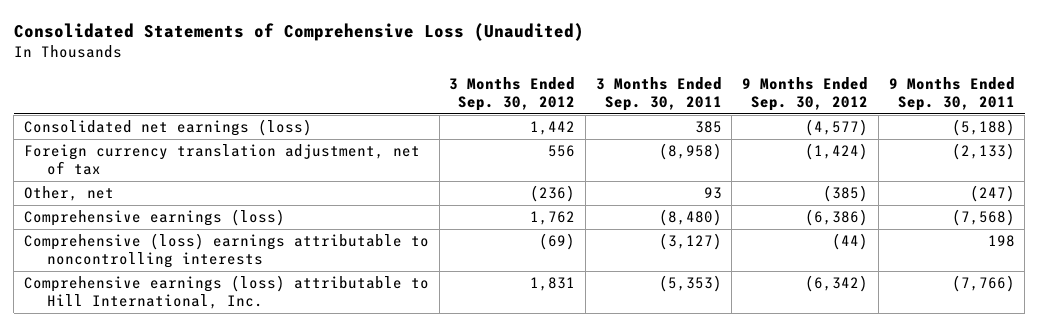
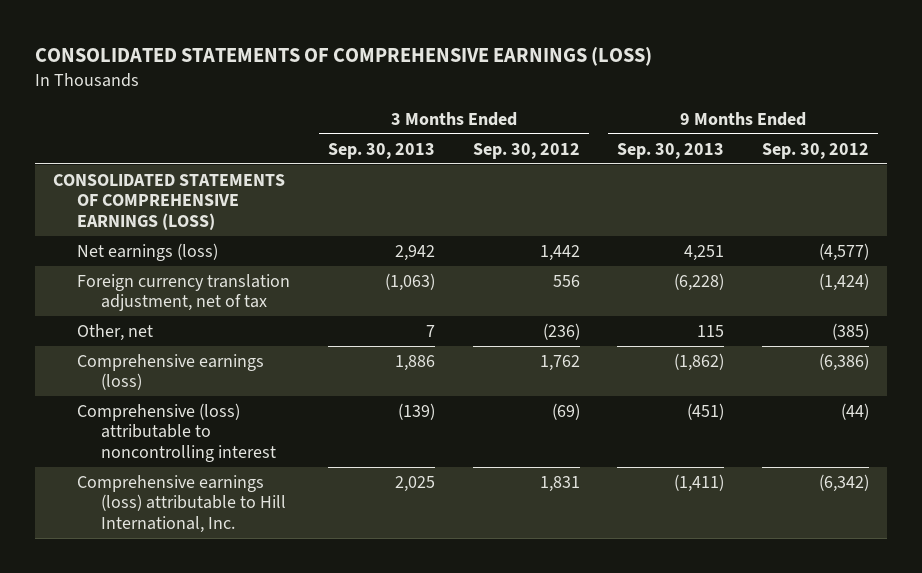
- Consolidated Statements of Comprehensive Loss (Unaudited)
+ CONSOLIDATED STATEMENTS OF COMPREHENSIVE EARNINGS (LOSS)
- | 3 Months Ended Sep. 30, 2012 | 3 Months Ended Sep. 30, 2011 | 9 Months Ended Sep. 30, 2012 | 9 Months Ended Sep. 30, 2011
+ | 3 Months Ended Sep. 30, 2013 | 3 Months Ended Sep. 30, 2012 | 9 Months Ended Sep. 30, 2013 | 9 Months Ended Sep. 30, 2012
- Consolidated net earnings (loss) | 1,442 | 385 | (4,577) | (5,188)
+ CONSOLIDATED STATEMENTS OF COMPREHENSIVE EARNINGS (LOSS)
+ Net earnings (loss) | 2,942 | 1,442 | 4,251 | (4,577)
- Comprehensive (loss) earnings attributable to noncontrolling interests | (69) | (3,127) | (44) | 198
+ Comprehensive (loss) attributable to noncontrolling interest | (139) | (69) | (451) | (44)

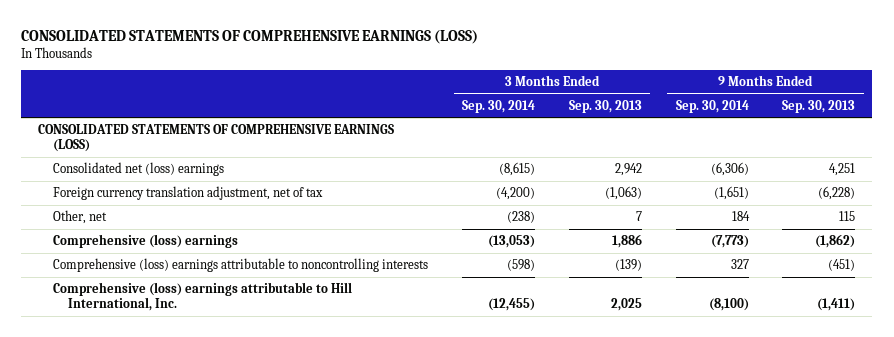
- | 3 Months Ended Sep. 30, 2013 | 3 Months Ended Sep. 30, 2012 | 9 Months Ended Sep. 30, 2013 | 9 Months Ended Sep. 30, 2012
+ | 3 Months Ended Sep. 30, 2014 | 3 Months Ended Sep. 30, 2013 | 9 Months Ended Sep. 30, 2014 | 9 Months Ended Sep. 30, 2013
- Net earnings (loss) | 2,942 | 1,442 | 4,251 | (4,577)
+ Consolidated net (loss) earnings | (8,615) | 2,942 | (6,306) | 4,251
- Comprehensive earnings (loss) | 1,886 | 1,762 | (1,862) | (6,386)
- Comprehensive (loss) attributable to noncontrolling interest | (139) | (69) | (451) | (44)
- Comprehensive earnings (loss) attributable to Hill International, Inc. | 2,025 | 1,831 | (1,411) | (6,342)
+ Comprehensive (loss) earnings | (13,053) | 1,886 | (7,773) | (1,862)
+ Comprehensive (loss) earnings attributable to noncontrolling interests | (598) | (139) | 327 | (451)
+ Comprehensive (loss) earnings attributable to Hill International, Inc. | (12,455) | 2,025 | (8,100) | (1,411)

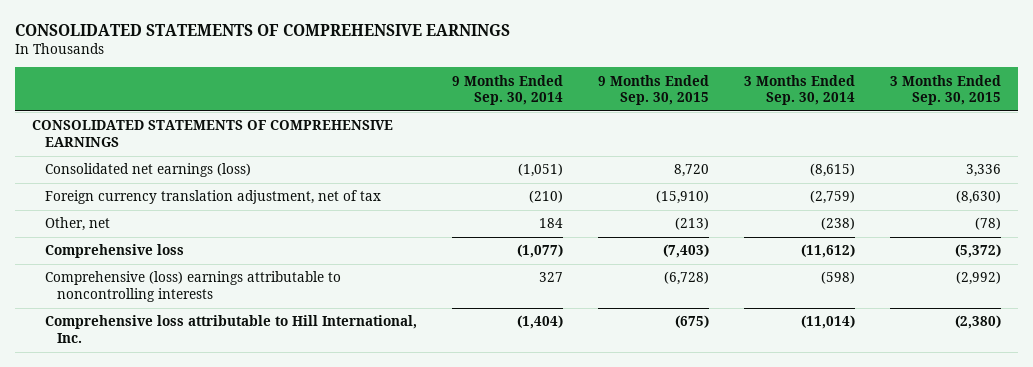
- CONSOLIDATED STATEMENTS OF COMPREHENSIVE EARNINGS (LOSS)
+ CONSOLIDATED STATEMENTS OF COMPREHENSIVE EARNINGS
- | 3 Months Ended Sep. 30, 2014 | 3 Months Ended Sep. 30, 2013 | 9 Months Ended Sep. 30, 2014 | 9 Months Ended Sep. 30, 2013
+ | 9 Months Ended Sep. 30, 2014 | 9 Months Ended Sep. 30, 2015 | 3 Months Ended Sep. 30, 2014 | 3 Months Ended Sep. 30, 2015
- CONSOLIDATED STATEMENTS OF COMPREHENSIVE EARNINGS (LOSS)
- Consolidated net (loss) earnings | (8,615) | 2,942 | (6,306) | 4,251
- Foreign currency translation adjustment, net of tax | (4,200) | (1,063) | (1,651) | (6,228)
+ CONSOLIDATED STATEMENTS OF COMPREHENSIVE EARNINGS
+ Consolidated net earnings (loss) | (1,051) | 8,720 | (8,615) | 3,336
+ Foreign currency translation adjustment, net of tax | (210) | (15,910) | (2,759) | (8,630)
- Comprehensive (loss) earnings | (13,053) | 1,886 | (7,773) | (1,862)
+ Comprehensive loss | (1,077) | (7,403) | (11,612) | (5,372)
- Comprehensive (loss) earnings attributable to Hill International, Inc. | (12,455) | 2,025 | (8,100) | (1,411)
+ Comprehensive loss attributable to Hill International, Inc. | (1,404) | (675) | (11,014) | (2,380)

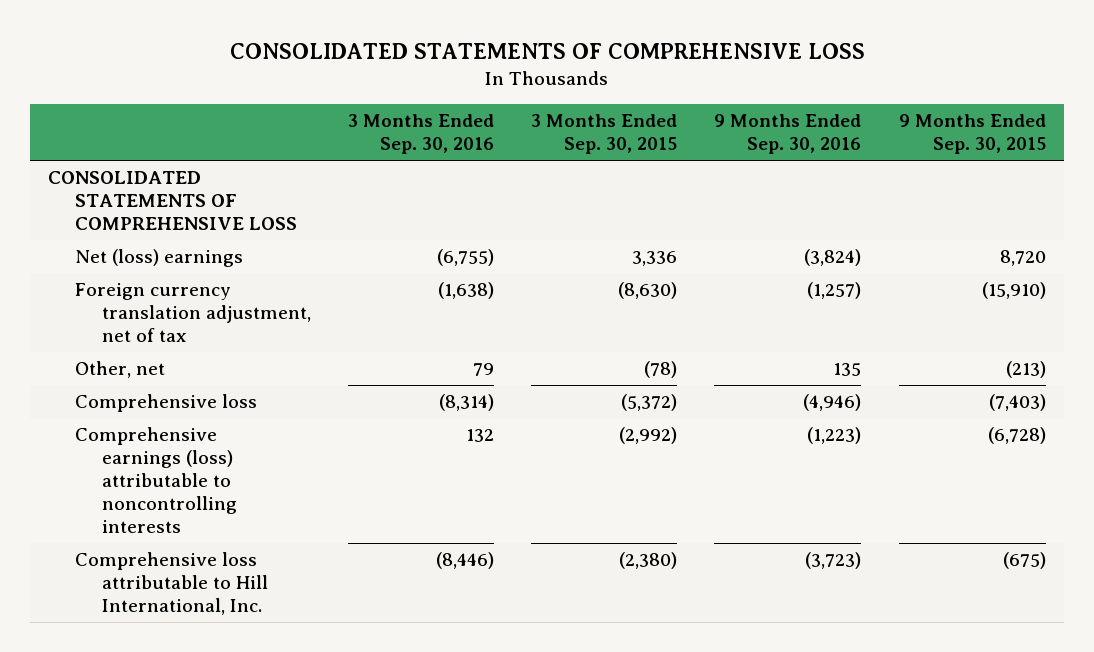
- CONSOLIDATED STATEMENTS OF COMPREHENSIVE EARNINGS
+ CONSOLIDATED STATEMENTS OF COMPREHENSIVE LOSS
- | 9 Months Ended Sep. 30, 2014 | 9 Months Ended Sep. 30, 2015 | 3 Months Ended Sep. 30, 2014 | 3 Months Ended Sep. 30, 2015
+ | 3 Months Ended Sep. 30, 2016 | 3 Months Ended Sep. 30, 2015 | 9 Months Ended Sep. 30, 2016 | 9 Months Ended Sep. 30, 2015
- CONSOLIDATED STATEMENTS OF COMPREHENSIVE EARNINGS
- Consolidated net earnings (loss) | (1,051) | 8,720 | (8,615) | 3,336
+ CONSOLIDATED STATEMENTS OF COMPREHENSIVE LOSS
+ Net (loss) earnings | (6,755) | 3,336 | (3,824) | 8,720
- Comprehensive (loss) earnings attributable to noncontrolling interests | 327 | (6,728) | (598) | (2,992)
+ Comprehensive earnings (loss) attributable to noncontrolling interests | 132 | (2,992) | (1,223) | (6,728)

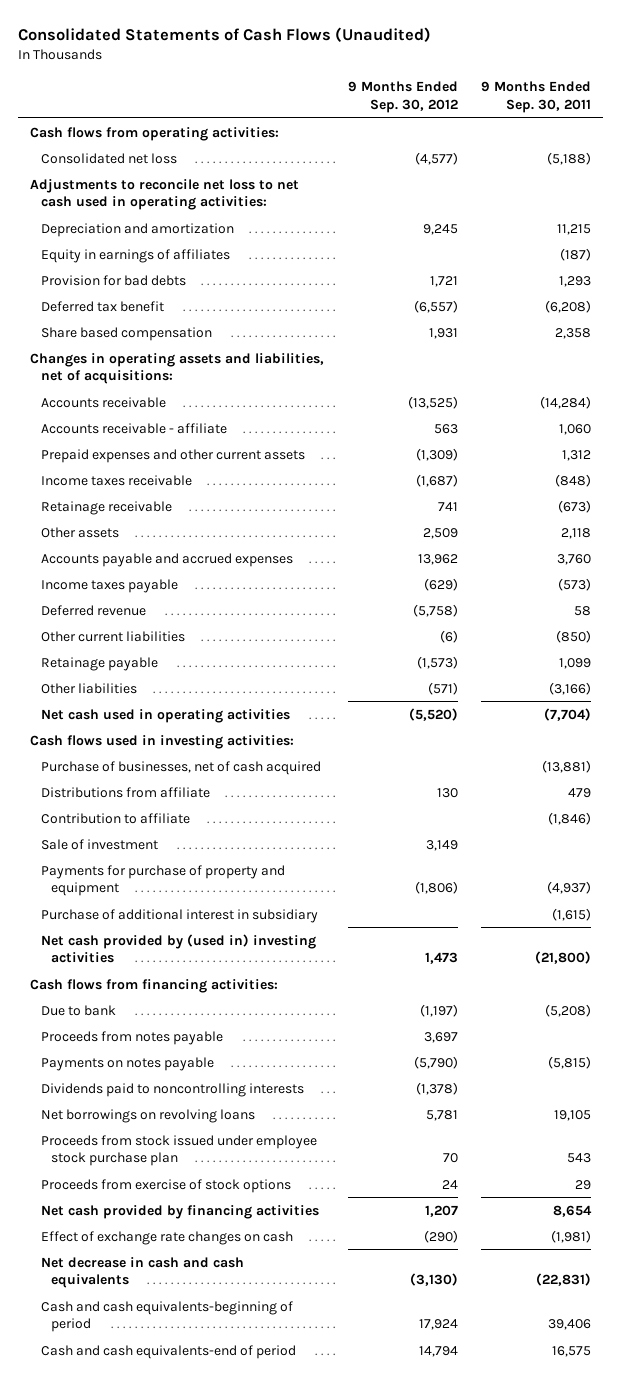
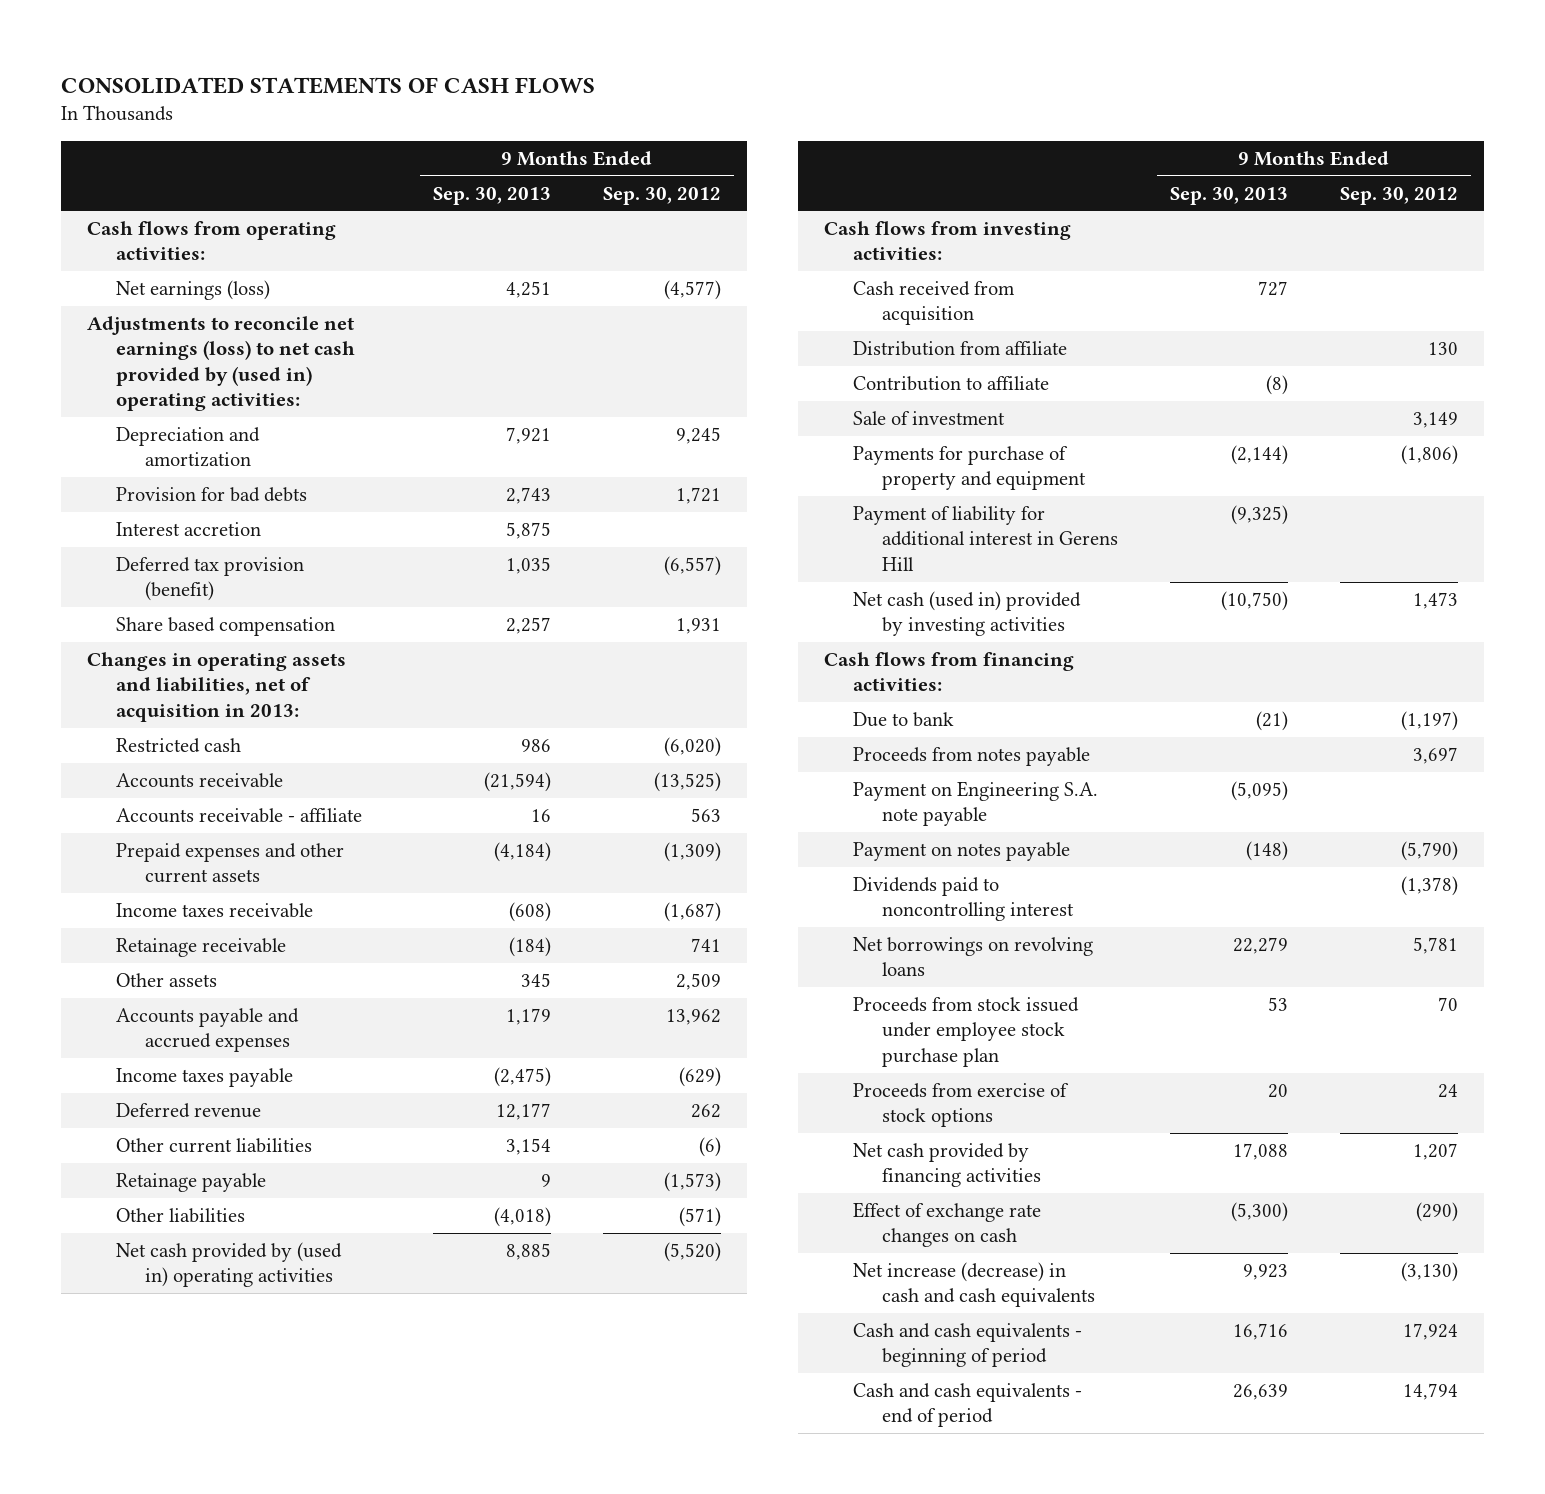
- Consolidated Statements of Cash Flows (Unaudited)
+ CONSOLIDATED STATEMENTS OF CASH FLOWS
- | 9 Months Ended Sep. 30, 2012 | 9 Months Ended Sep. 30, 2011
+ | 9 Months Ended Sep. 30, 2013 | 9 Months Ended Sep. 30, 2012
- Consolidated net loss | (4,577) | (5,188)
- Adjustments to reconcile net loss to net cash used in operating activities:
+ Net earnings (loss) | 4,251 | (4,577)
+ Adjustments to reconcile net earnings (loss) to net cash provided by (used in) operating activities:
- Equity in earnings of affiliates | | (187)
- Deferred tax benefit | (6,557) | (6,208)
+ Interest accretion | 5,875 |
+ Deferred tax provision (benefit) | 1,035 | (6,557)
- Changes in operating assets and liabilities, net of acquisitions:
+ Changes in operating assets and liabilities, net of acquisition in 2013:
+ Restricted cash | 986 | (6,020)
- Deferred revenue | (5,758) | 58
+ Deferred revenue | 12,177 | 262
- Net cash used in operating activities | (5,520) | (7,704)
- Cash flows used in investing activities:
- Purchase of businesses, net of cash acquired | | (13,881)
- Distributions from affiliate | 130 | 479
+ Net cash provided by (used in) operating activities | 8,885 | (5,520)
+ Cash flows from investing activities:
+ Cash received from acquisition | 727 |
+ Distribution from affiliate | | 130
- Purchase of additional interest in subsidiary | | (1,615)
- Net cash provided by (used in) investing activities | 1,473 | (21,800)
+ Payment of liability for additional interest in Gerens Hill | (9,325) |
+ Net cash (used in) provided by investing activities | (10,750) | 1,473
- Payments on notes payable | (5,790) | (5,815)
- Dividends paid to noncontrolling interests | (1,378) |
+ Payment on Engineering S.A. note payable | (5,095) |
+ Payment on notes payable | (148) | (5,790)
+ Dividends paid to noncontrolling interest | | (1,378)
- Net decrease in cash and cash equivalents | (3,130) | (22,831)
- Cash and cash equivalents-beginning of period | 17,924 | 39,406
- Cash and cash equivalents-end of period | 14,794 | 16,575
+ Net increase (decrease) in cash and cash equivalents | 9,923 | (3,130)
+ Cash and cash equivalents - beginning of period | 16,716 | 17,924
+ Cash and cash equivalents - end of period | 26,639 | 14,794

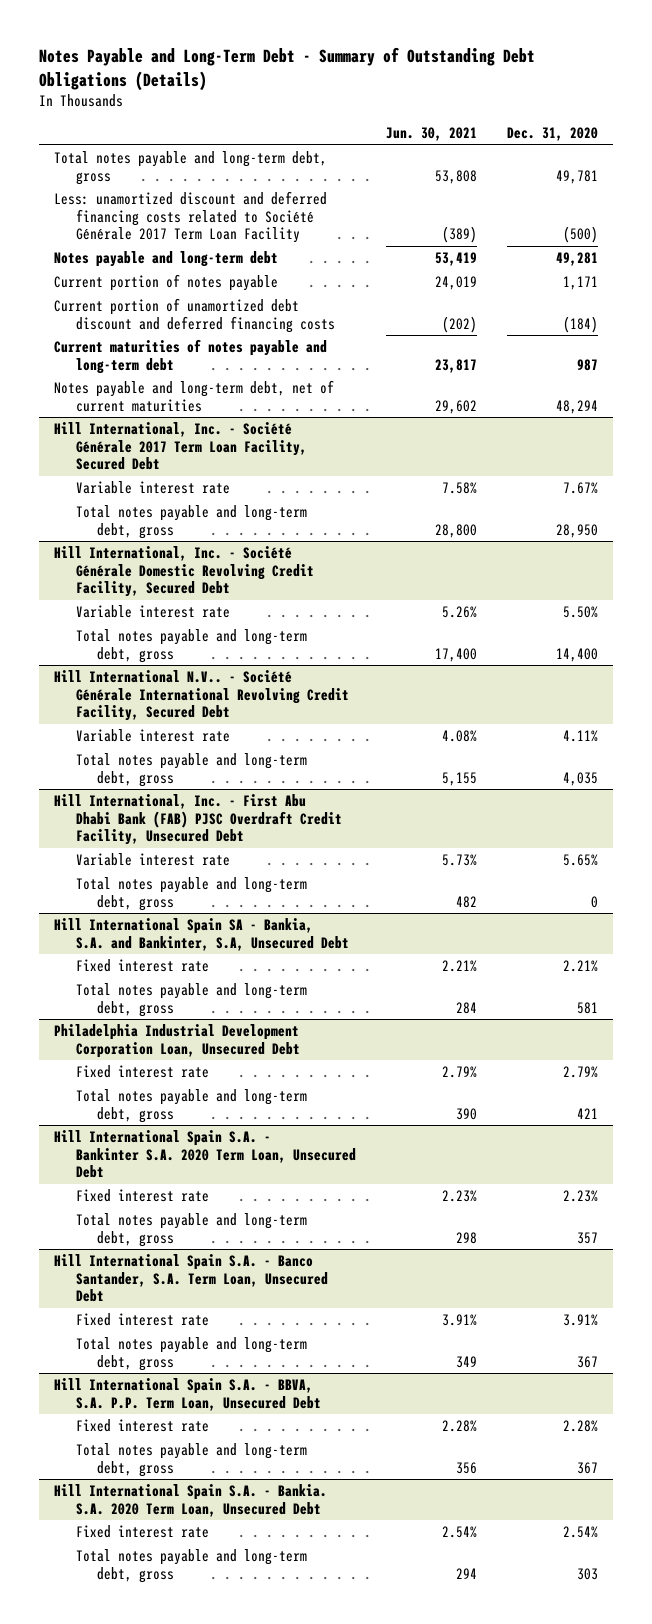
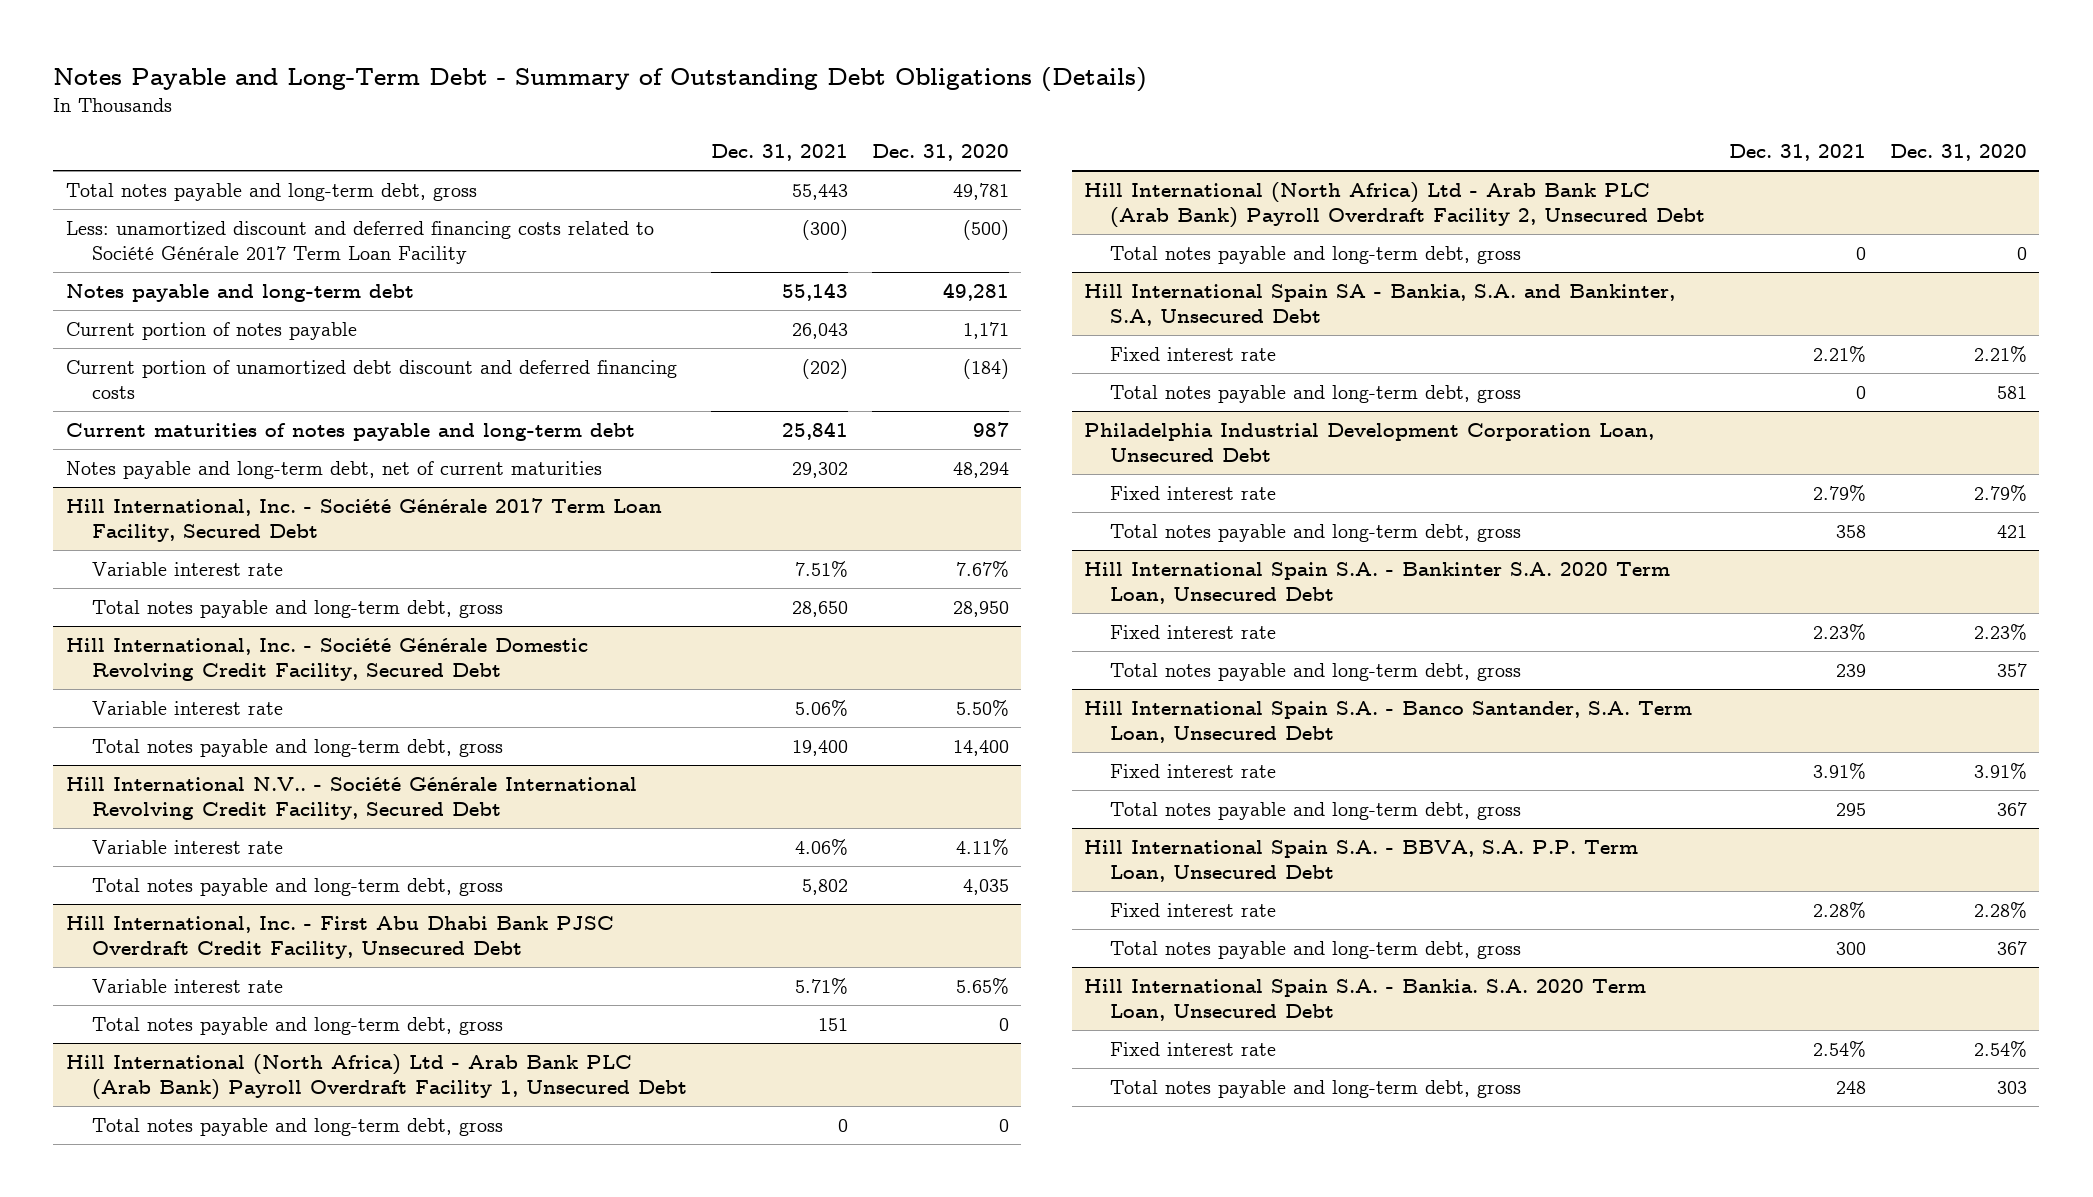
- | Jun. 30, 2021 | Dec. 31, 2020
+ | Dec. 31, 2021 | Dec. 31, 2020
- Hill International, Inc. - First Abu Dhabi Bank (FAB) PJSC Overdraft Credit Facility, Unsecured Debt
+ Hill International, Inc. - First Abu Dhabi Bank PJSC Overdraft Credit Facility, Unsecured Debt
+ Hill International (North Africa) Ltd - Arab Bank PLC (Arab Bank) Payroll Overdraft Facility 1, Unsecured Debt
+ Total notes payable and long-term debt, gross | 0 | 0
+ Hill International (North Africa) Ltd - Arab Bank PLC (Arab Bank) Payroll Overdraft Facility 2, Unsecured Debt
+ Total notes payable and long-term debt, gross | 0 | 0

